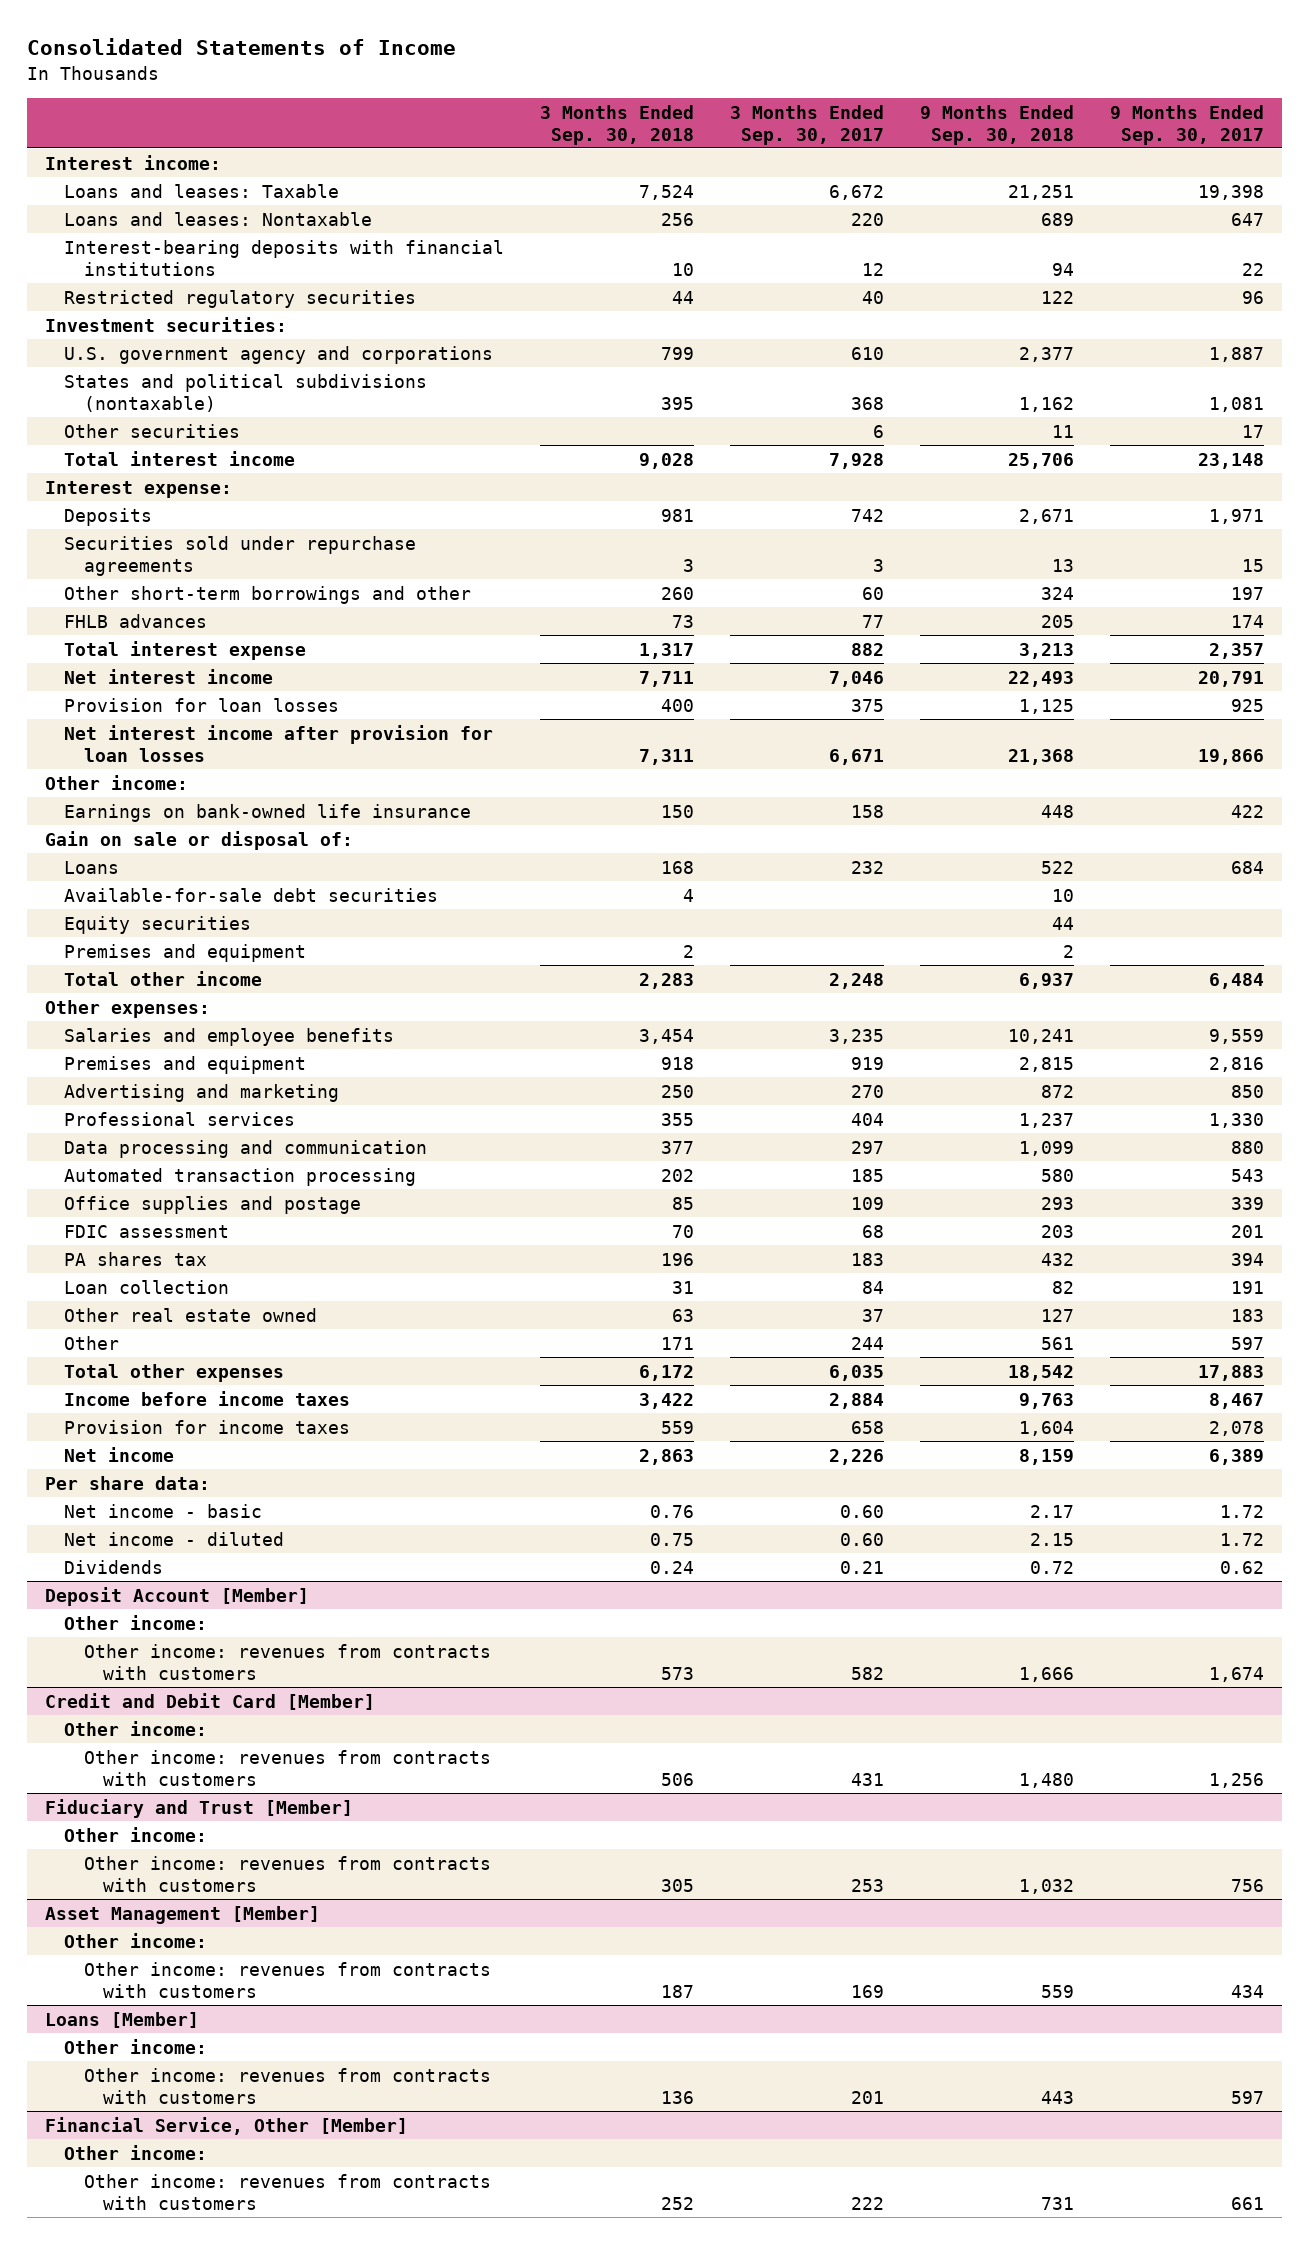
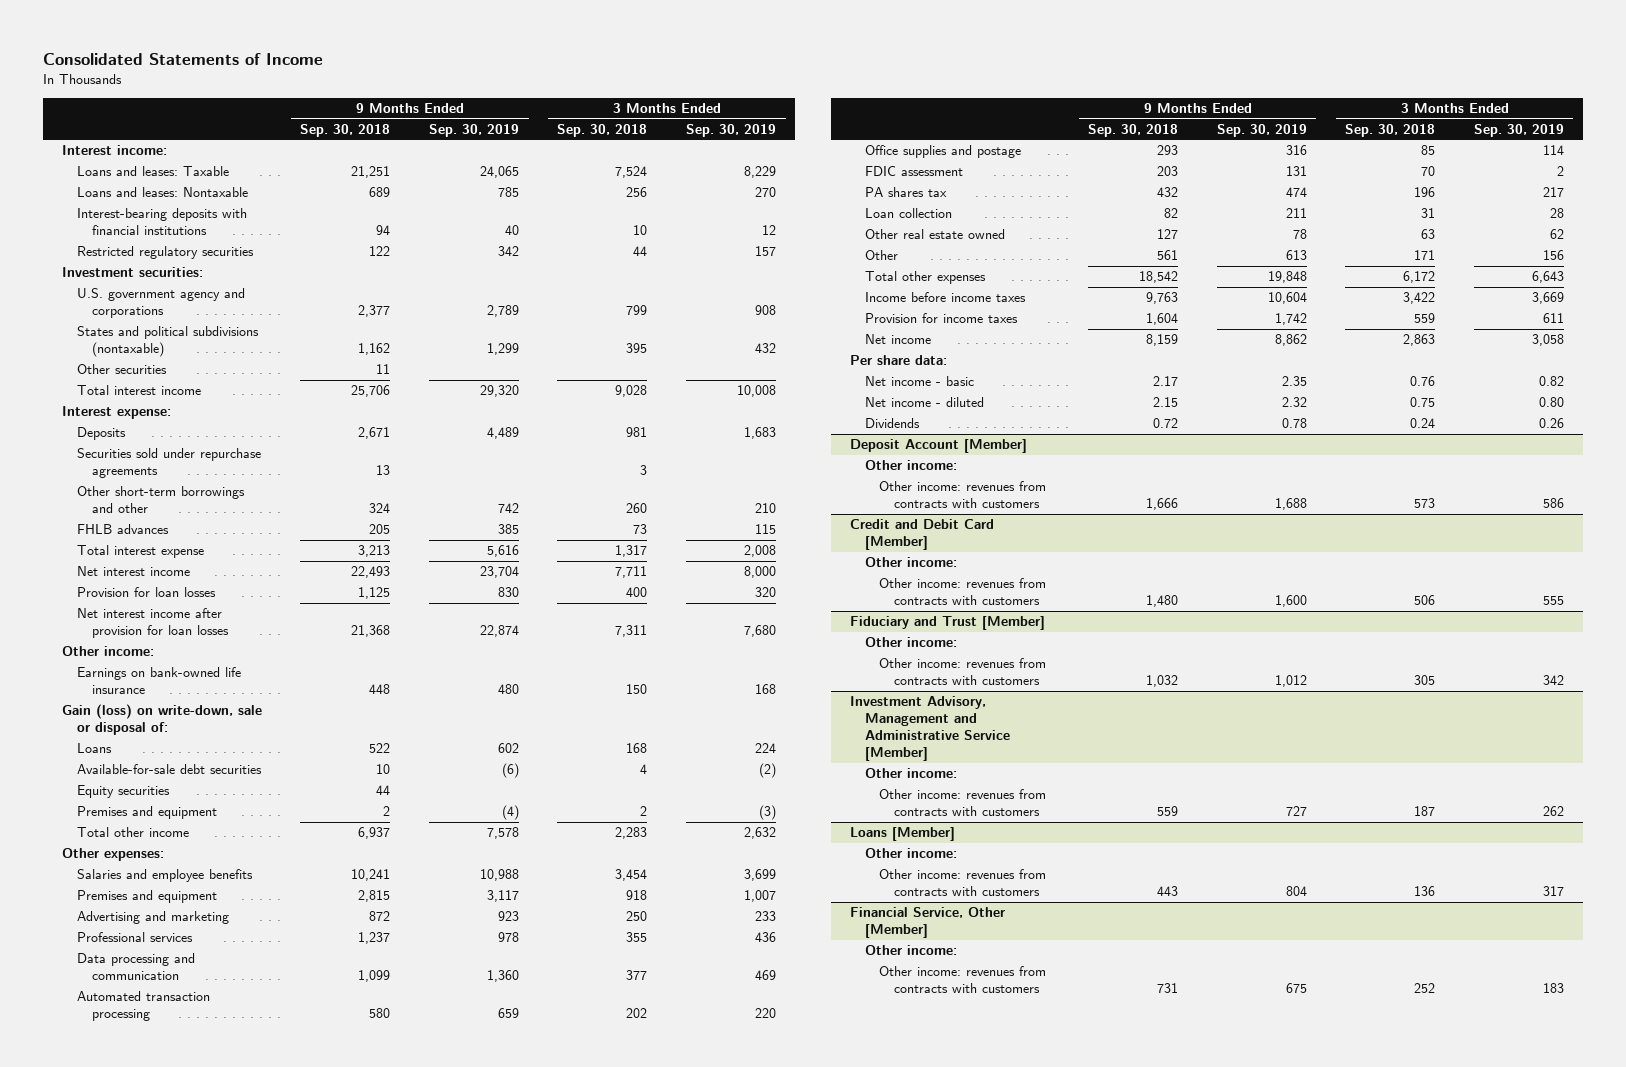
- | 3 Months Ended Sep. 30, 2018 | 3 Months Ended Sep. 30, 2017 | 9 Months Ended Sep. 30, 2018 | 9 Months Ended Sep. 30, 2017
+ | 9 Months Ended Sep. 30, 2018 | 9 Months Ended Sep. 30, 2019 | 3 Months Ended Sep. 30, 2018 | 3 Months Ended Sep. 30, 2019
- Gain on sale or disposal of:
+ Gain (loss) on write-down, sale or disposal of:
- Asset Management [Member]
+ Investment Advisory, Management and Administrative Service [Member]

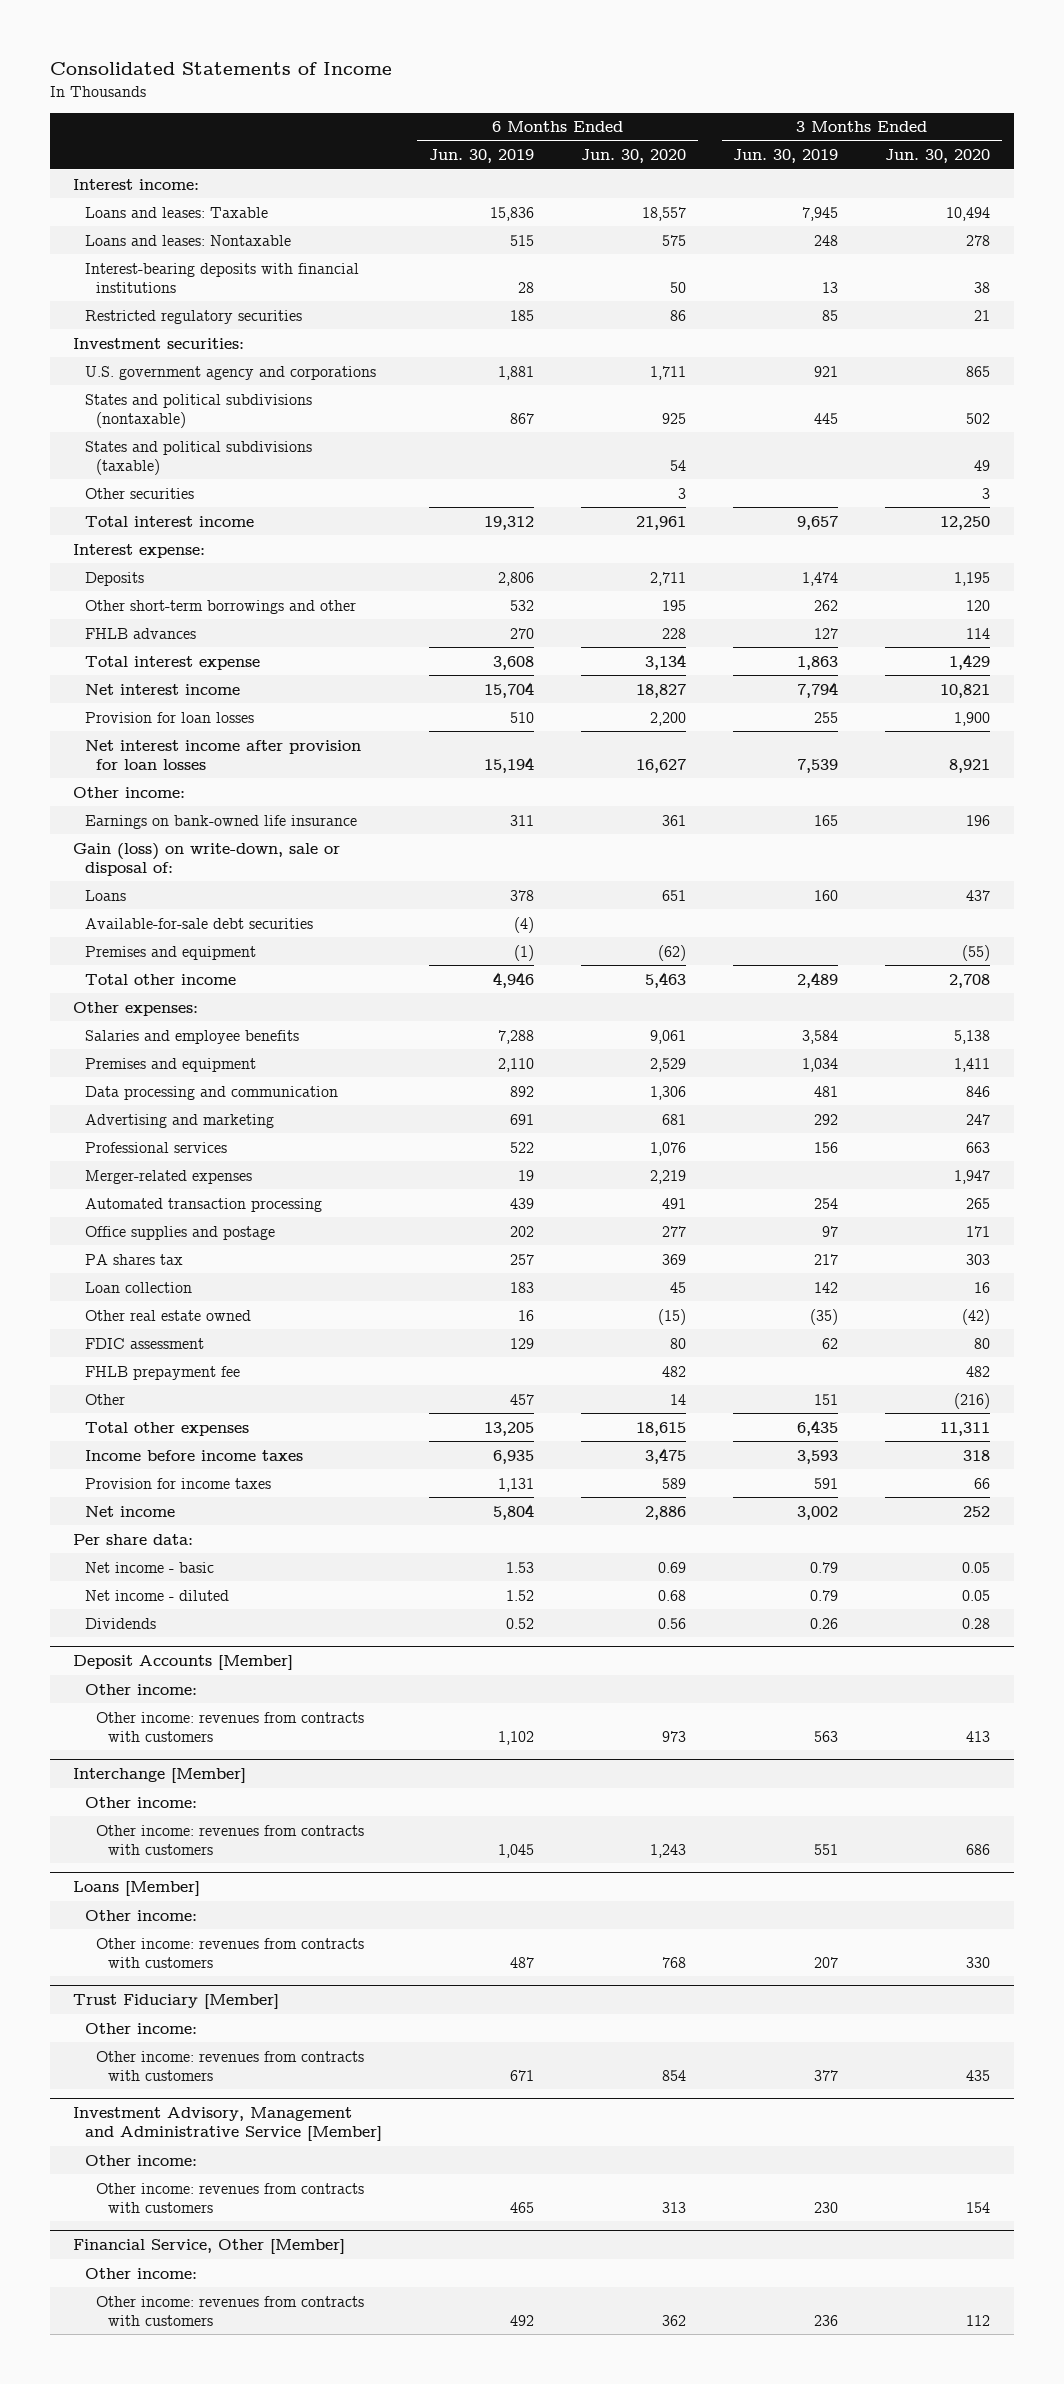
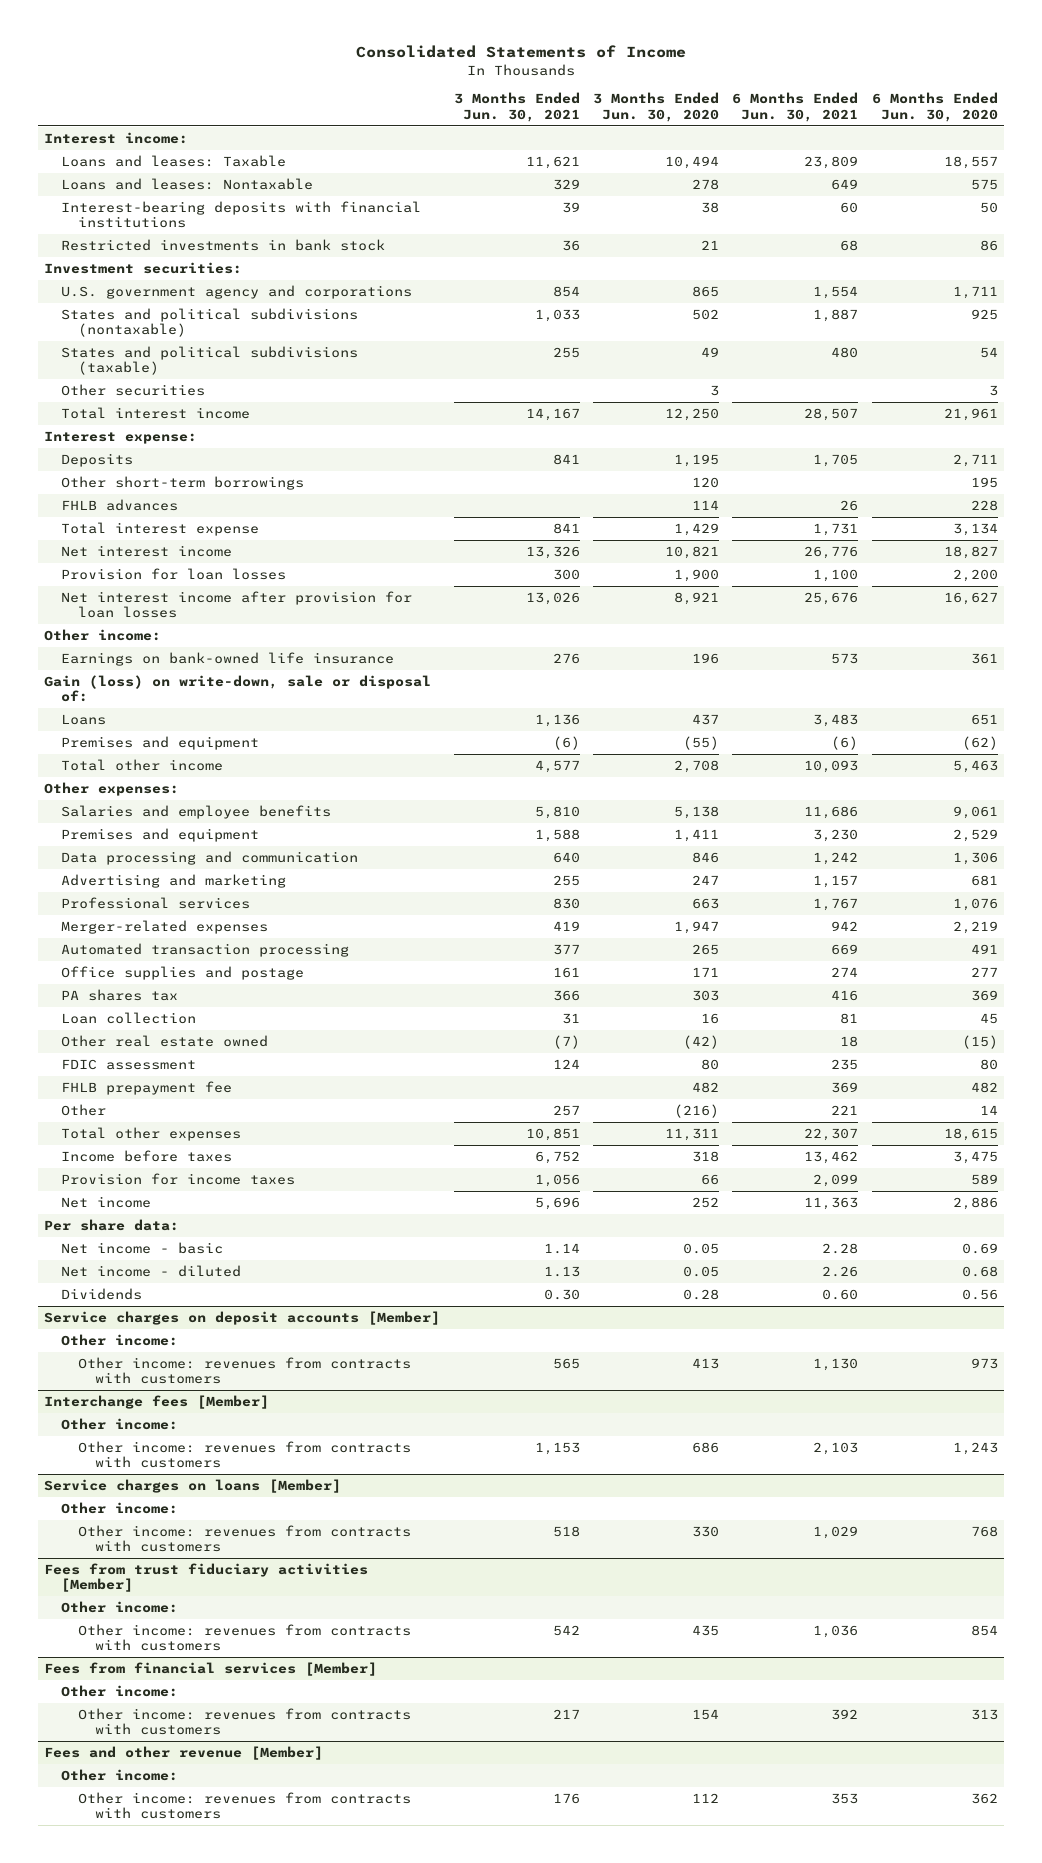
- | 6 Months Ended Jun. 30, 2019 | 6 Months Ended Jun. 30, 2020 | 3 Months Ended Jun. 30, 2019 | 3 Months Ended Jun. 30, 2020
+ | 3 Months Ended Jun. 30, 2021 | 3 Months Ended Jun. 30, 2020 | 6 Months Ended Jun. 30, 2021 | 6 Months Ended Jun. 30, 2020
- Restricted regulatory securities | 185 | 86 | 85 | 21
+ Restricted investments in bank stock | 36 | 21 | 68 | 86
- Other short-term borrowings and other | 532 | 195 | 262 | 120
+ Other short-term borrowings | | 120 | | 195
- Available-for-sale debt securities | (4) | | |
- Income before income taxes | 6,935 | 3,475 | 3,593 | 318
+ Income before taxes | 6,752 | 318 | 13,462 | 3,475
- Deposit Accounts [Member]
+ Service charges on deposit accounts [Member]
- Interchange [Member]
+ Interchange fees [Member]
- Loans [Member]
+ Service charges on loans [Member]
- Trust Fiduciary [Member]
+ Fees from trust fiduciary activities [Member]
- Investment Advisory, Management and Administrative Service [Member]
+ Fees from financial services [Member]
- Financial Service, Other [Member]
+ Fees and other revenue [Member]

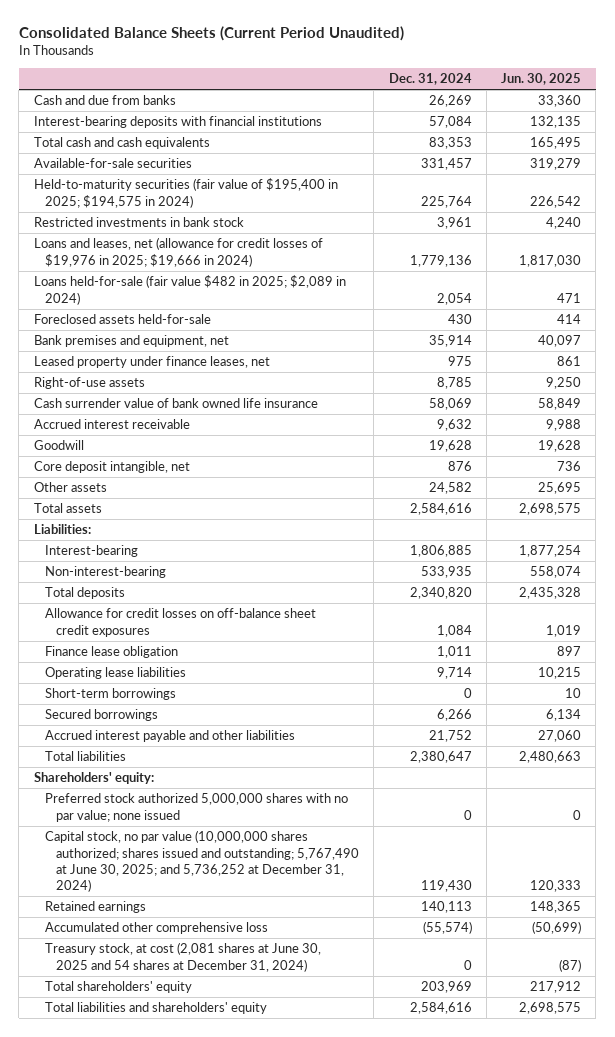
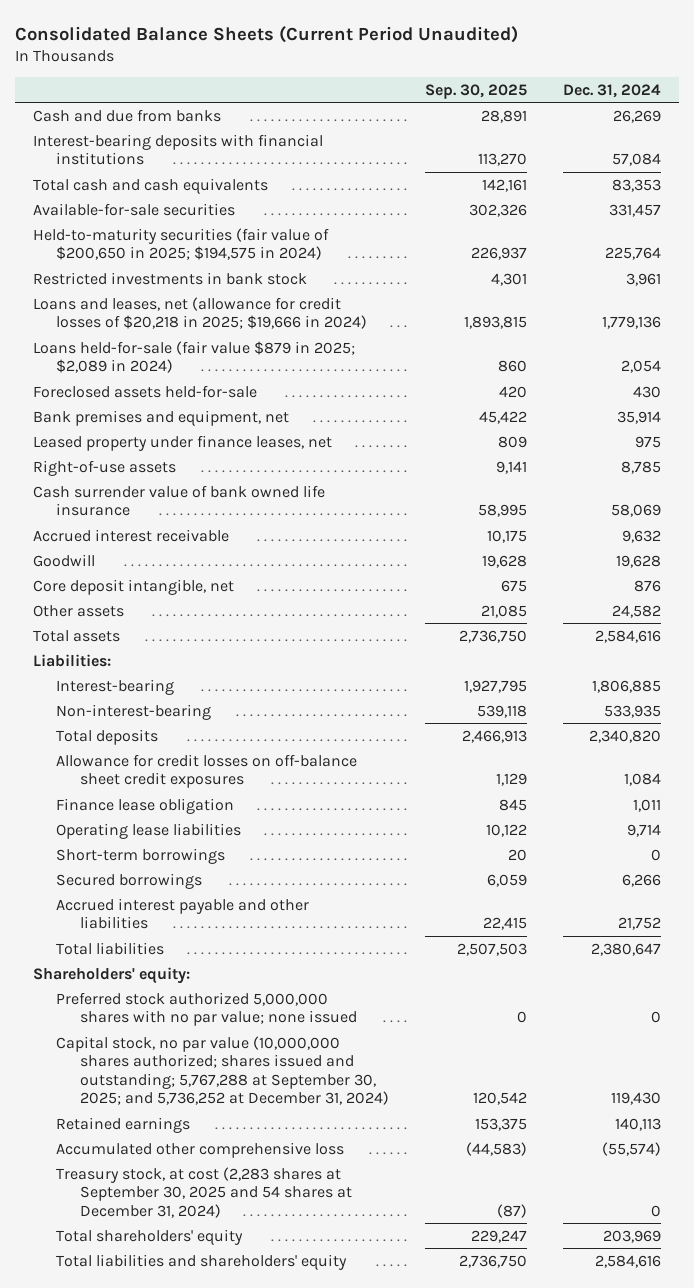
- | Dec. 31, 2024 | Jun. 30, 2025
+ | Sep. 30, 2025 | Dec. 31, 2024
- Held-to-maturity securities (fair value of $195,400 in 2025; $194,575 in 2024) | 225,764 | 226,542
+ Held-to-maturity securities (fair value of $200,650 in 2025; $194,575 in 2024) | 226,937 | 225,764
- Loans and leases, net (allowance for credit losses of $19,976 in 2025; $19,666 in 2024) | 1,779,136 | 1,817,030
- Loans held-for-sale (fair value $482 in 2025; $2,089 in 2024) | 2,054 | 471
+ Loans and leases, net (allowance for credit losses of $20,218 in 2025; $19,666 in 2024) | 1,893,815 | 1,779,136
+ Loans held-for-sale (fair value $879 in 2025; $2,089 in 2024) | 860 | 2,054
- Capital stock, no par value (10,000,000 shares authorized; shares issued and outstanding; 5,767,490 at June 30, 2025; and 5,736,252 at December 31, 2024) | 119,430 | 120,333
+ Capital stock, no par value (10,000,000 shares authorized; shares issued and outstanding; 5,767,288 at September 30, 2025; and 5,736,252 at December 31, 2024) | 120,542 | 119,430
- Treasury stock, at cost (2,081 shares at June 30, 2025 and 54 shares at December 31, 2024) | 0 | (87)
+ Treasury stock, at cost (2,283 shares at September 30, 2025 and 54 shares at December 31, 2024) | (87) | 0

